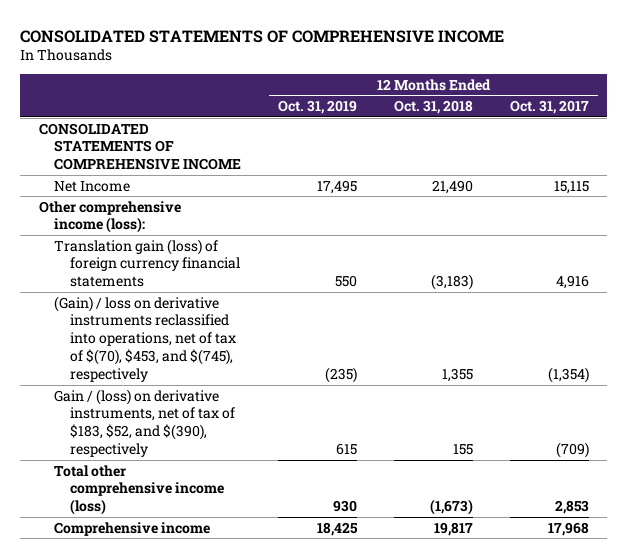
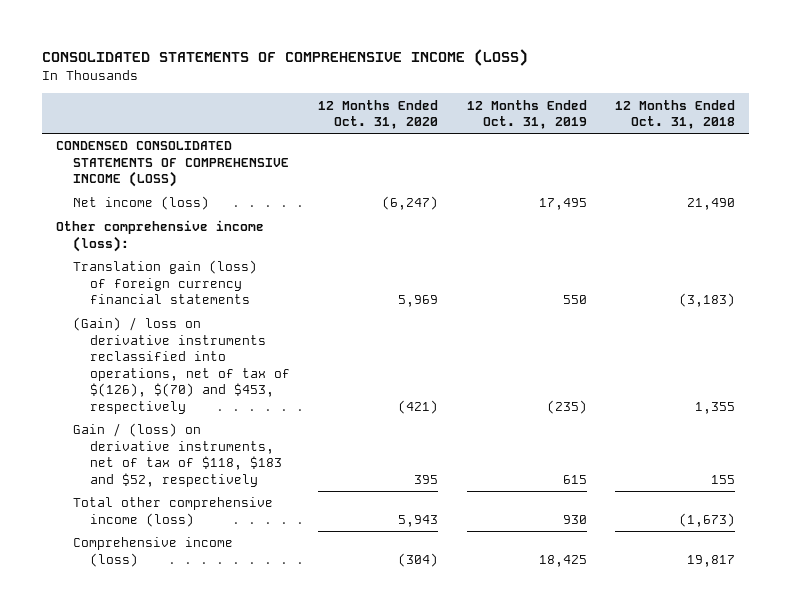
- CONSOLIDATED STATEMENTS OF COMPREHENSIVE INCOME
+ CONSOLIDATED STATEMENTS OF COMPREHENSIVE INCOME (LOSS)
- | 12 Months Ended Oct. 31, 2019 | 12 Months Ended Oct. 31, 2018 | 12 Months Ended Oct. 31, 2017
+ | 12 Months Ended Oct. 31, 2020 | 12 Months Ended Oct. 31, 2019 | 12 Months Ended Oct. 31, 2018
- CONSOLIDATED STATEMENTS OF COMPREHENSIVE INCOME
- Net Income | 17,495 | 21,490 | 15,115
+ CONDENSED CONSOLIDATED STATEMENTS OF COMPREHENSIVE INCOME (LOSS)
+ Net income (loss) | (6,247) | 17,495 | 21,490
- (Gain) / loss on derivative instruments reclassified into operations, net of tax of $(70), $453, and $(745), respectively | (235) | 1,355 | (1,354)
- Gain / (loss) on derivative instruments, net of tax of $183, $52, and $(390), respectively | 615 | 155 | (709)
+ (Gain) / loss on derivative instruments reclassified into operations, net of tax of $(126), $(70) and $453, respectively | (421) | (235) | 1,355
+ Gain / (loss) on derivative instruments, net of tax of $118, $183 and $52, respectively | 395 | 615 | 155
- Comprehensive income | 18,425 | 19,817 | 17,968
+ Comprehensive income (loss) | (304) | 18,425 | 19,817

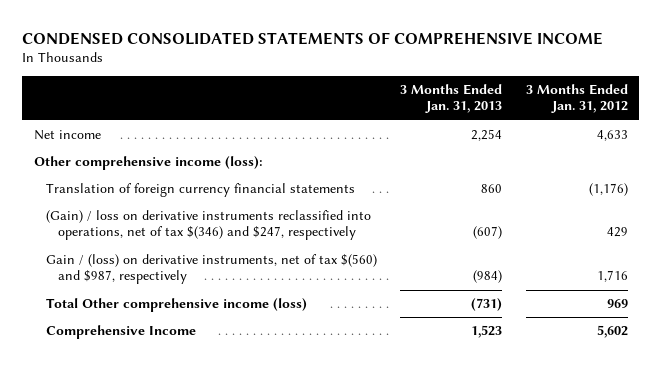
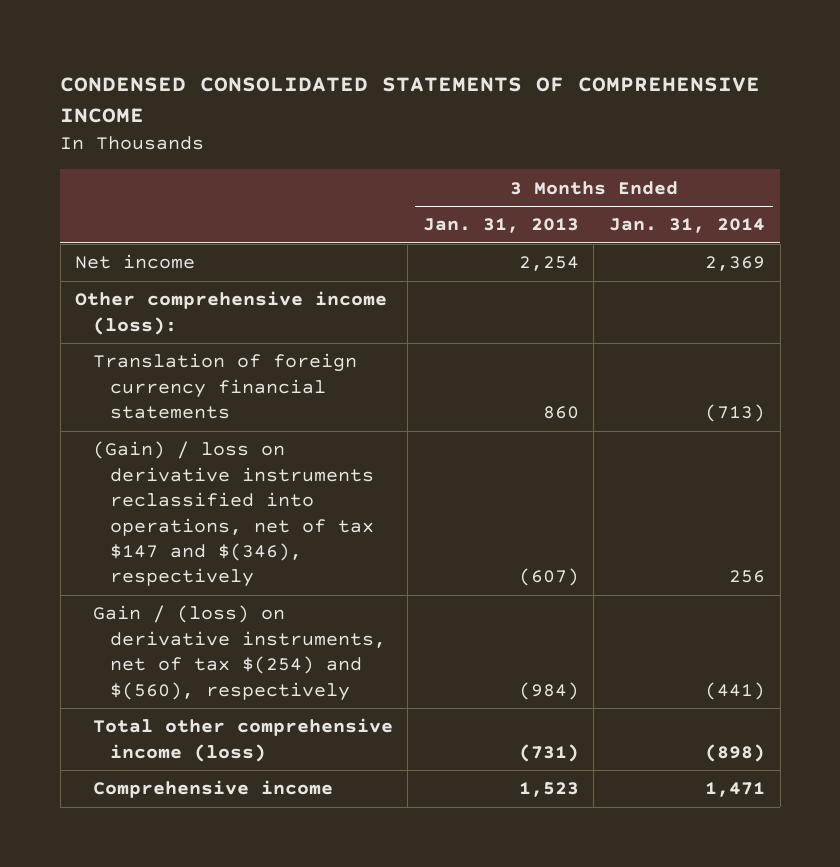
- | 3 Months Ended Jan. 31, 2013 | 3 Months Ended Jan. 31, 2012
+ | 3 Months Ended Jan. 31, 2013 | 3 Months Ended Jan. 31, 2014
- (Gain) / loss on derivative instruments reclassified into operations, net of tax $(346) and $247, respectively | (607) | 429
- Gain / (loss) on derivative instruments, net of tax $(560) and $987, respectively | (984) | 1,716
- Total Other comprehensive income (loss) | (731) | 969
- Comprehensive Income | 1,523 | 5,602
+ (Gain) / loss on derivative instruments reclassified into operations, net of tax $147 and $(346), respectively | (607) | 256
+ Gain / (loss) on derivative instruments, net of tax $(254) and $(560), respectively | (984) | (441)
+ Total other comprehensive income (loss) | (731) | (898)
+ Comprehensive income | 1,523 | 1,471

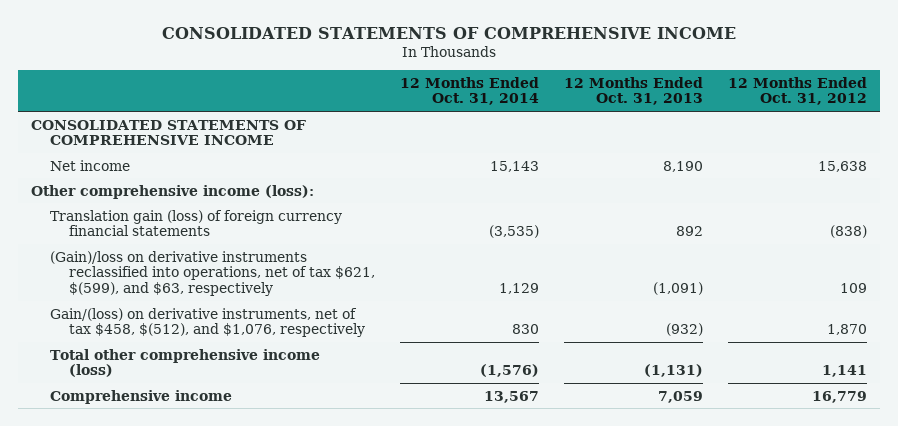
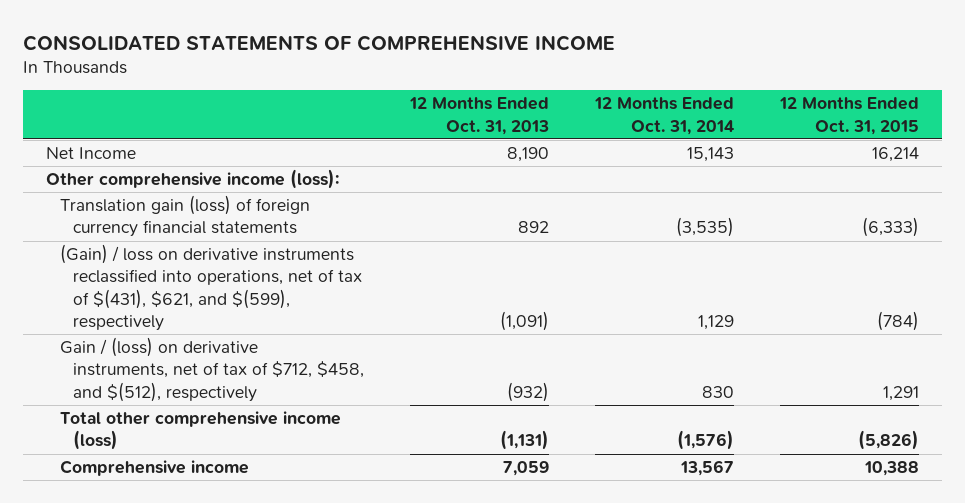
- | 12 Months Ended Oct. 31, 2014 | 12 Months Ended Oct. 31, 2013 | 12 Months Ended Oct. 31, 2012
+ | 12 Months Ended Oct. 31, 2013 | 12 Months Ended Oct. 31, 2014 | 12 Months Ended Oct. 31, 2015
- CONSOLIDATED STATEMENTS OF COMPREHENSIVE INCOME
- Net income | 15,143 | 8,190 | 15,638
+ Net Income | 8,190 | 15,143 | 16,214
- (Gain)/loss on derivative instruments reclassified into operations, net of tax $621, $(599), and $63, respectively | 1,129 | (1,091) | 109
- Gain/(loss) on derivative instruments, net of tax $458, $(512), and $1,076, respectively | 830 | (932) | 1,870
+ (Gain) / loss on derivative instruments reclassified into operations, net of tax of $(431), $621, and $(599), respectively | (1,091) | 1,129 | (784)
+ Gain / (loss) on derivative instruments, net of tax of $712, $458, and $(512), respectively | (932) | 830 | 1,291

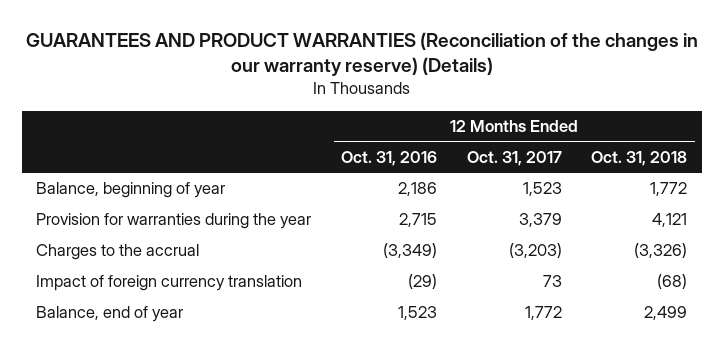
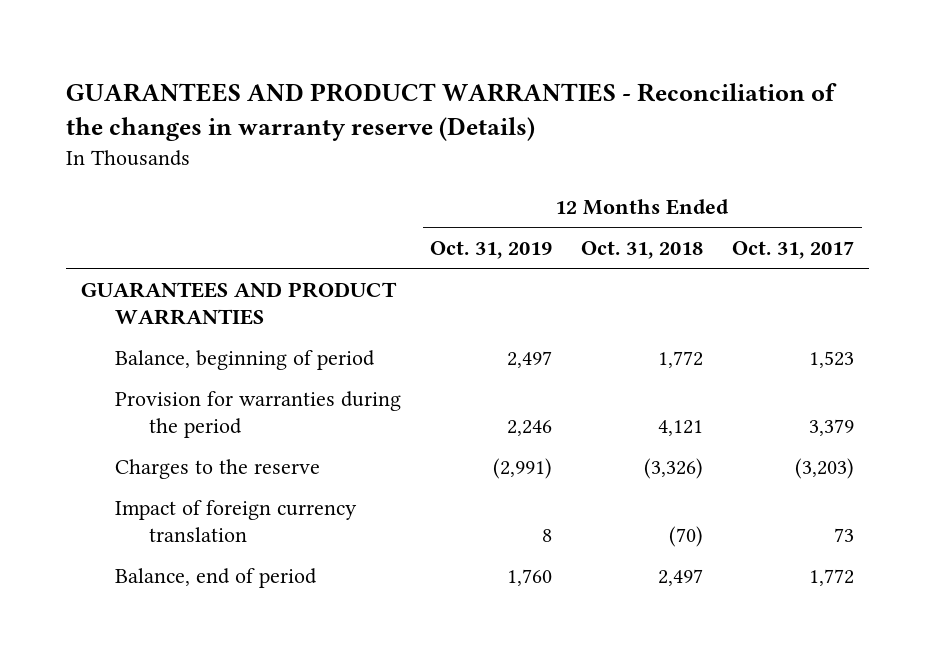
- GUARANTEES AND PRODUCT WARRANTIES (Reconciliation of the changes in our warranty reserve) (Details)
+ GUARANTEES AND PRODUCT WARRANTIES - Reconciliation of the changes in warranty reserve (Details)
- | 12 Months Ended Oct. 31, 2016 | 12 Months Ended Oct. 31, 2017 | 12 Months Ended Oct. 31, 2018
+ | 12 Months Ended Oct. 31, 2019 | 12 Months Ended Oct. 31, 2018 | 12 Months Ended Oct. 31, 2017
- Balance, beginning of year | 2,186 | 1,523 | 1,772
- Provision for warranties during the year | 2,715 | 3,379 | 4,121
- Charges to the accrual | (3,349) | (3,203) | (3,326)
- Impact of foreign currency translation | (29) | 73 | (68)
- Balance, end of year | 1,523 | 1,772 | 2,499
+ GUARANTEES AND PRODUCT WARRANTIES
+ Balance, beginning of period | 2,497 | 1,772 | 1,523
+ Provision for warranties during the period | 2,246 | 4,121 | 3,379
+ Charges to the reserve | (2,991) | (3,326) | (3,203)
+ Impact of foreign currency translation | 8 | (70) | 73
+ Balance, end of period | 1,760 | 2,497 | 1,772

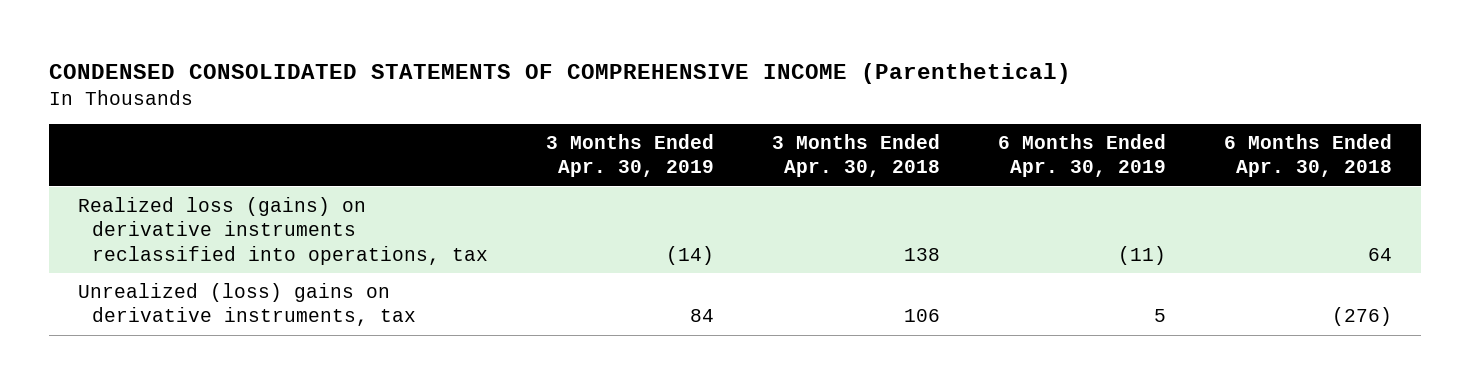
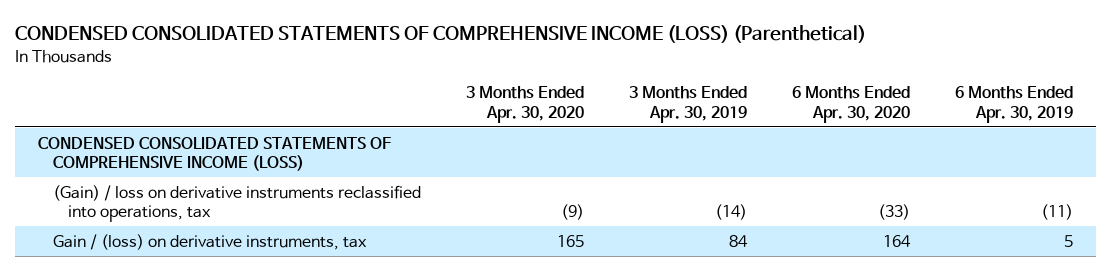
- CONDENSED CONSOLIDATED STATEMENTS OF COMPREHENSIVE INCOME (Parenthetical)
+ CONDENSED CONSOLIDATED STATEMENTS OF COMPREHENSIVE INCOME (LOSS) (Parenthetical)
- | 3 Months Ended Apr. 30, 2019 | 3 Months Ended Apr. 30, 2018 | 6 Months Ended Apr. 30, 2019 | 6 Months Ended Apr. 30, 2018
+ | 3 Months Ended Apr. 30, 2020 | 3 Months Ended Apr. 30, 2019 | 6 Months Ended Apr. 30, 2020 | 6 Months Ended Apr. 30, 2019
- Realized loss (gains) on derivative instruments reclassified into operations, tax | (14) | 138 | (11) | 64
- Unrealized (loss) gains on derivative instruments, tax | 84 | 106 | 5 | (276)
+ CONDENSED CONSOLIDATED STATEMENTS OF COMPREHENSIVE INCOME (LOSS)
+ (Gain) / loss on derivative instruments reclassified into operations, tax | (9) | (14) | (33) | (11)
+ Gain / (loss) on derivative instruments, tax | 165 | 84 | 164 | 5

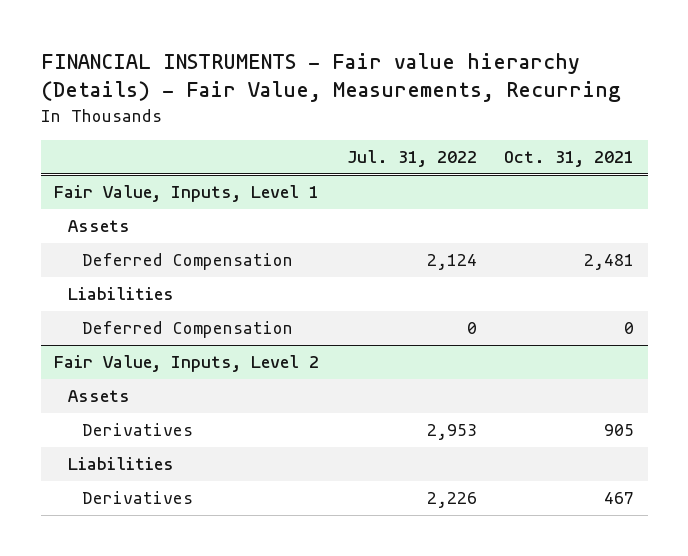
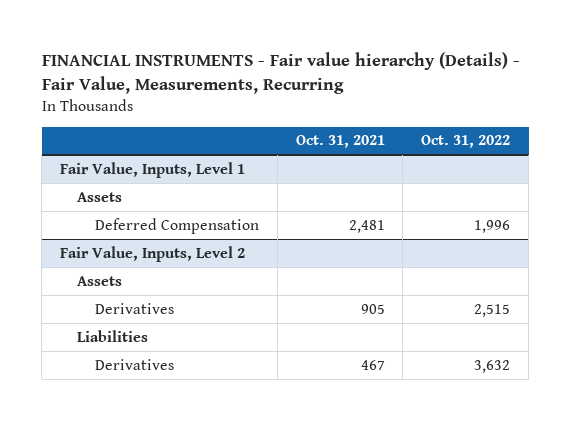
- | Jul. 31, 2022 | Oct. 31, 2021
+ | Oct. 31, 2021 | Oct. 31, 2022
@ Fair Value, Inputs, Level 1
- Liabilities
- Deferred Compensation | 0 | 0

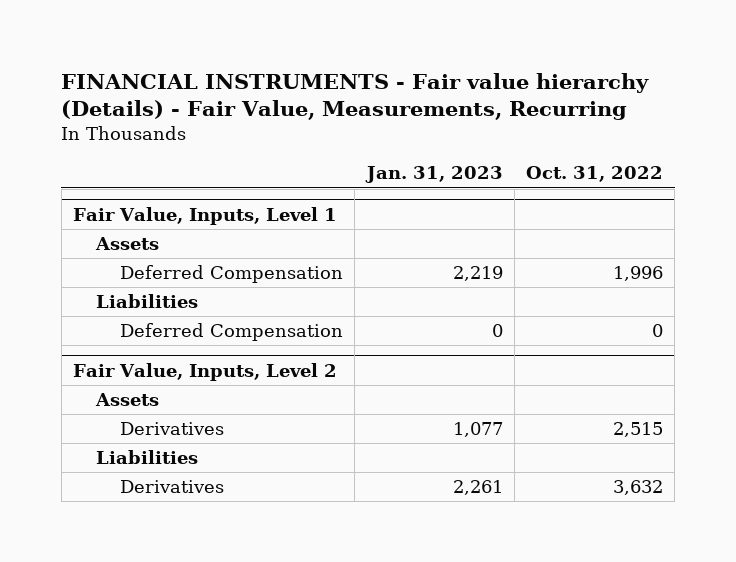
- | Oct. 31, 2021 | Oct. 31, 2022
+ | Jan. 31, 2023 | Oct. 31, 2022
@ Fair Value, Inputs, Level 1
+ Liabilities
+ Deferred Compensation | 0 | 0

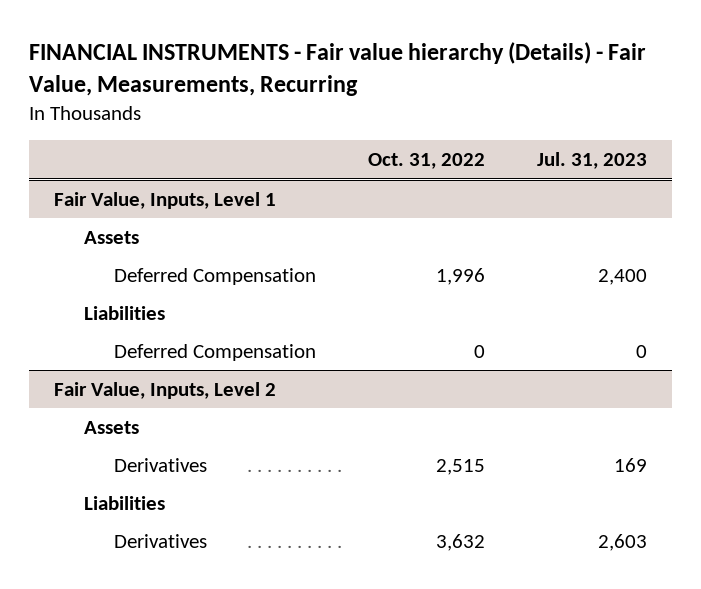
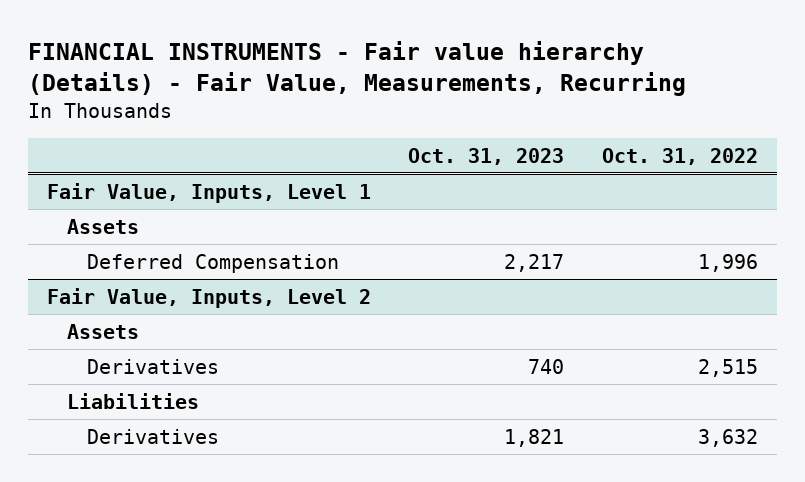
- | Oct. 31, 2022 | Jul. 31, 2023
+ | Oct. 31, 2023 | Oct. 31, 2022
@ Fair Value, Inputs, Level 1
- Liabilities
- Deferred Compensation | 0 | 0

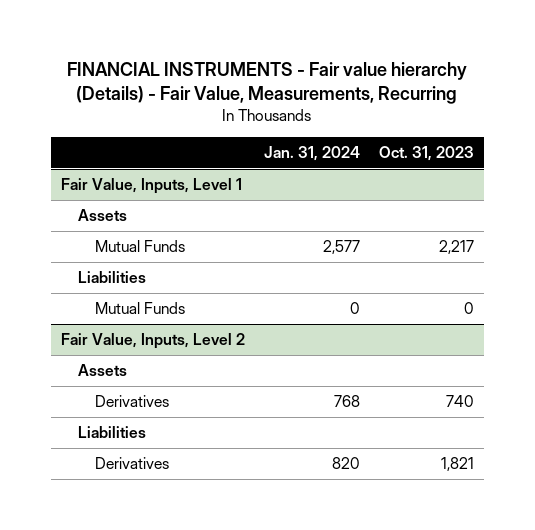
- | Oct. 31, 2023 | Oct. 31, 2022
+ | Jan. 31, 2024 | Oct. 31, 2023
@ Fair Value, Inputs, Level 1
- Deferred Compensation | 2,217 | 1,996
+ Mutual Funds | 2,577 | 2,217
+ Liabilities
+ Mutual Funds | 0 | 0

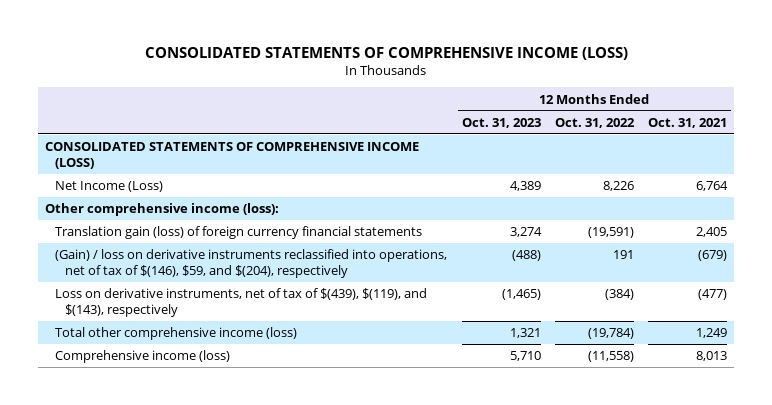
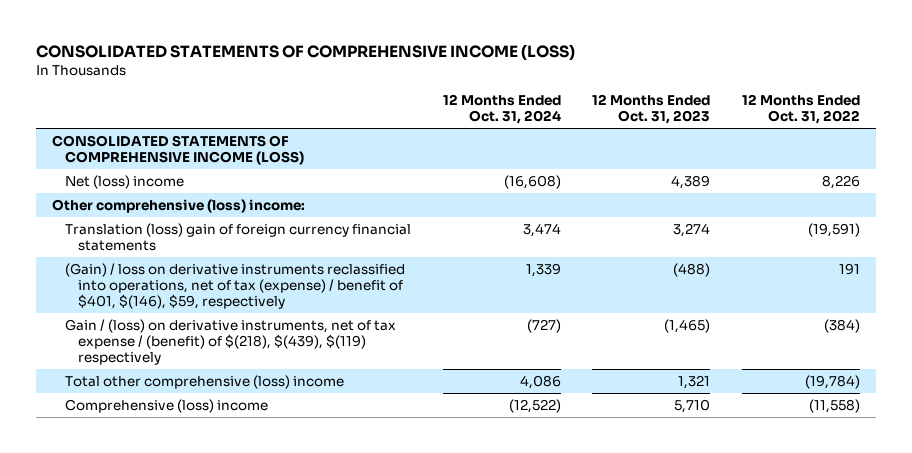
- | 12 Months Ended Oct. 31, 2023 | 12 Months Ended Oct. 31, 2022 | 12 Months Ended Oct. 31, 2021
+ | 12 Months Ended Oct. 31, 2024 | 12 Months Ended Oct. 31, 2023 | 12 Months Ended Oct. 31, 2022
- Net Income (Loss) | 4,389 | 8,226 | 6,764
- Other comprehensive income (loss):
- Translation gain (loss) of foreign currency financial statements | 3,274 | (19,591) | 2,405
- (Gain) / loss on derivative instruments reclassified into operations, net of tax of $(146), $59, and $(204), respectively | (488) | 191 | (679)
- Loss on derivative instruments, net of tax of $(439), $(119), and $(143), respectively | (1,465) | (384) | (477)
- Total other comprehensive income (loss) | 1,321 | (19,784) | 1,249
- Comprehensive income (loss) | 5,710 | (11,558) | 8,013
+ Net (loss) income | (16,608) | 4,389 | 8,226
+ Other comprehensive (loss) income:
+ Translation (loss) gain of foreign currency financial statements | 3,474 | 3,274 | (19,591)
+ (Gain) / loss on derivative instruments reclassified into operations, net of tax (expense) / benefit of $401, $(146), $59, respectively | 1,339 | (488) | 191
+ Gain / (loss) on derivative instruments, net of tax expense / (benefit) of $(218), $(439), $(119) respectively | (727) | (1,465) | (384)
+ Total other comprehensive (loss) income | 4,086 | 1,321 | (19,784)
+ Comprehensive (loss) income | (12,522) | 5,710 | (11,558)

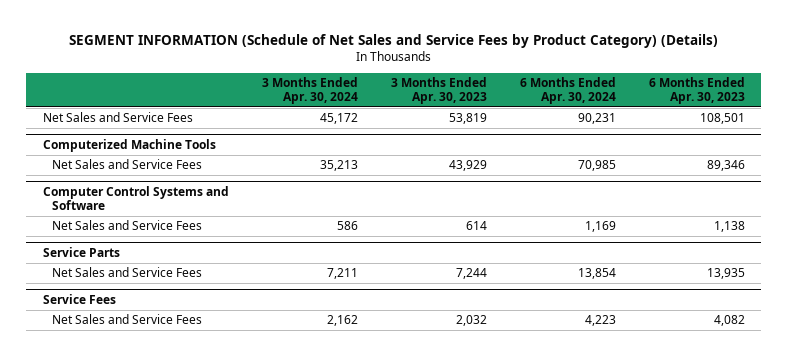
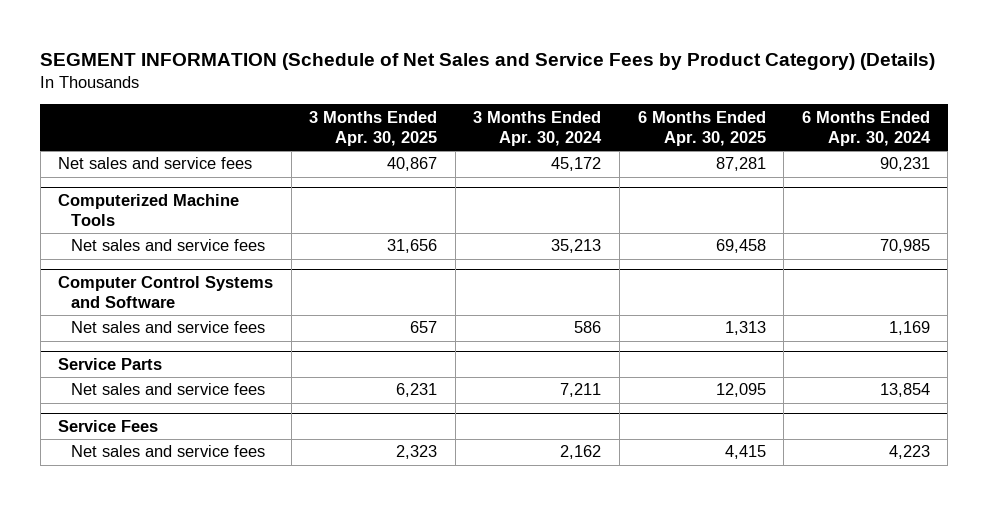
- | 3 Months Ended Apr. 30, 2024 | 3 Months Ended Apr. 30, 2023 | 6 Months Ended Apr. 30, 2024 | 6 Months Ended Apr. 30, 2023
+ | 3 Months Ended Apr. 30, 2025 | 3 Months Ended Apr. 30, 2024 | 6 Months Ended Apr. 30, 2025 | 6 Months Ended Apr. 30, 2024
- Net Sales and Service Fees | 45,172 | 53,819 | 90,231 | 108,501
+ Net sales and service fees | 40,867 | 45,172 | 87,281 | 90,231
@ Computerized Machine Tools
- Net Sales and Service Fees | 35,213 | 43,929 | 70,985 | 89,346
+ Net sales and service fees | 31,656 | 35,213 | 69,458 | 70,985
@ Computer Control Systems and Software
- Net Sales and Service Fees | 586 | 614 | 1,169 | 1,138
+ Net sales and service fees | 657 | 586 | 1,313 | 1,169
@ Service Parts
- Net Sales and Service Fees | 7,211 | 7,244 | 13,854 | 13,935
+ Net sales and service fees | 6,231 | 7,211 | 12,095 | 13,854
@ Service Fees
- Net Sales and Service Fees | 2,162 | 2,032 | 4,223 | 4,082
+ Net sales and service fees | 2,323 | 2,162 | 4,415 | 4,223

